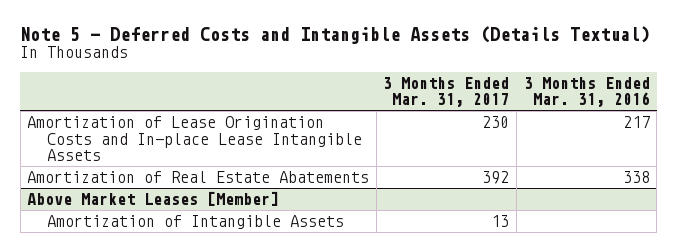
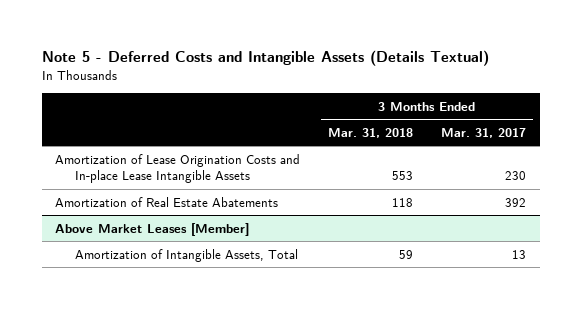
- | 3 Months Ended Mar. 31, 2017 | 3 Months Ended Mar. 31, 2016
+ | 3 Months Ended Mar. 31, 2018 | 3 Months Ended Mar. 31, 2017
@ Above Market Leases [Member]
- Amortization of Intangible Assets | 13 |
+ Amortization of Intangible Assets, Total | 59 | 13

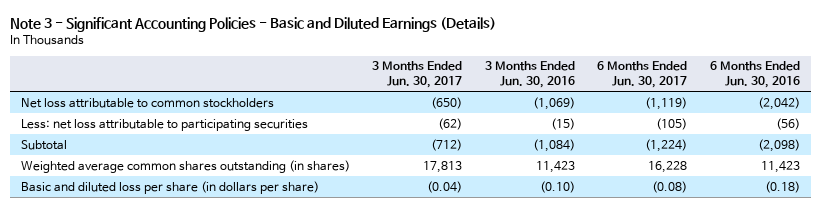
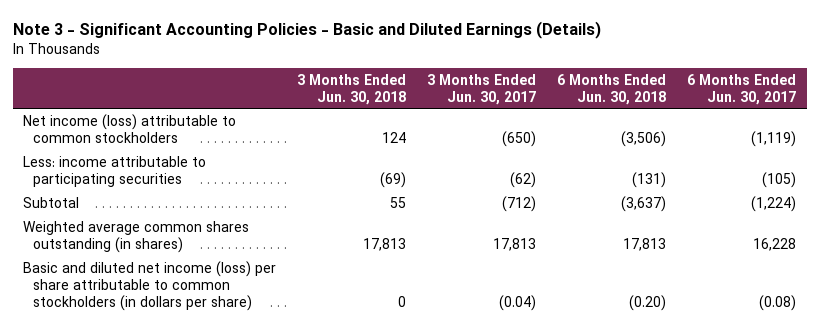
- | 3 Months Ended Jun. 30, 2017 | 3 Months Ended Jun. 30, 2016 | 6 Months Ended Jun. 30, 2017 | 6 Months Ended Jun. 30, 2016
+ | 3 Months Ended Jun. 30, 2018 | 3 Months Ended Jun. 30, 2017 | 6 Months Ended Jun. 30, 2018 | 6 Months Ended Jun. 30, 2017
- Net loss attributable to common stockholders | (650) | (1,069) | (1,119) | (2,042)
- Less: net loss attributable to participating securities | (62) | (15) | (105) | (56)
+ Net income (loss) attributable to common stockholders | 124 | (650) | (3,506) | (1,119)
+ Less: income attributable to participating securities | (69) | (62) | (131) | (105)
- Basic and diluted loss per share (in dollars per share) | (0.04) | (0.10) | (0.08) | (0.18)
+ Basic and diluted net income (loss) per share attributable to common stockholders (in dollars per share) | 0 | (0.04) | (0.20) | (0.08)

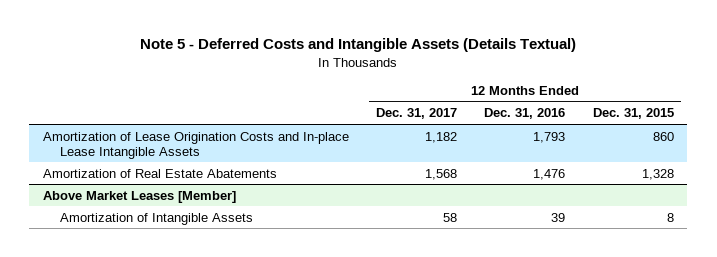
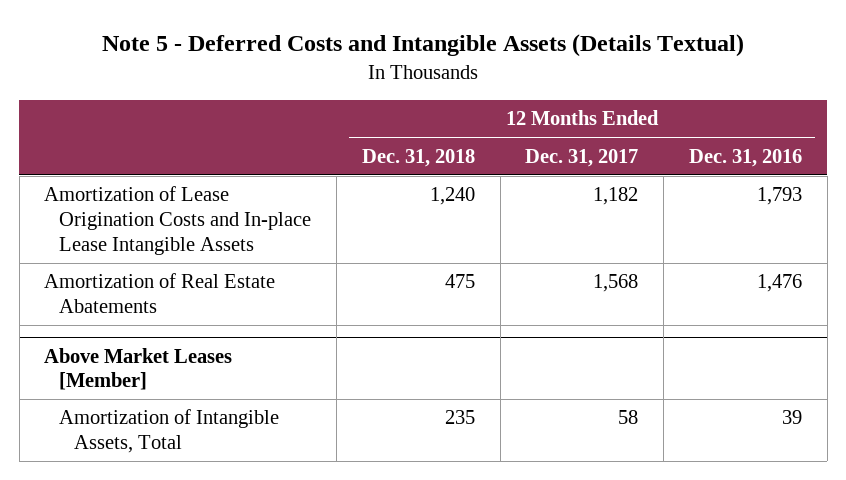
- | 12 Months Ended Dec. 31, 2017 | 12 Months Ended Dec. 31, 2016 | 12 Months Ended Dec. 31, 2015
+ | 12 Months Ended Dec. 31, 2018 | 12 Months Ended Dec. 31, 2017 | 12 Months Ended Dec. 31, 2016
@ Above Market Leases [Member]
- Amortization of Intangible Assets | 58 | 39 | 8
+ Amortization of Intangible Assets, Total | 235 | 58 | 39

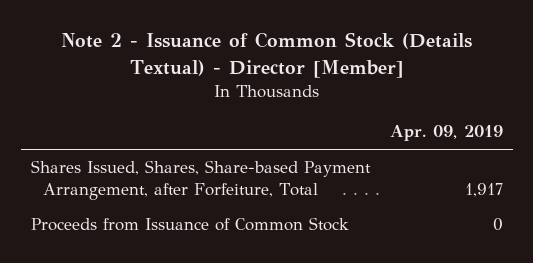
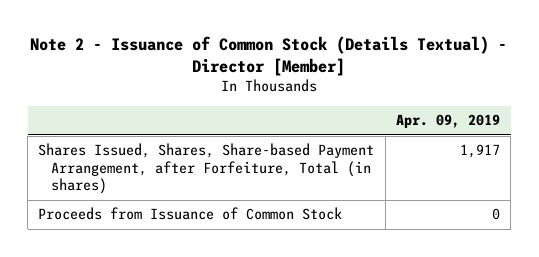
- Shares Issued, Shares, Share-based Payment Arrangement, after Forfeiture, Total | 1,917
+ Shares Issued, Shares, Share-based Payment Arrangement, after Forfeiture, Total (in shares) | 1,917

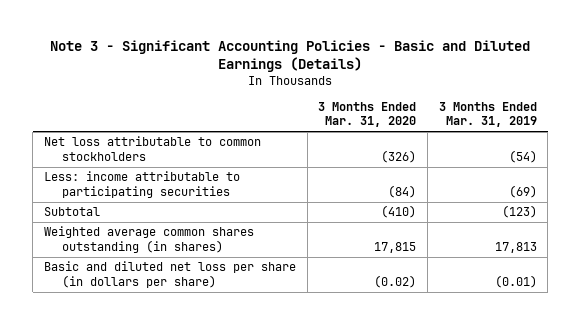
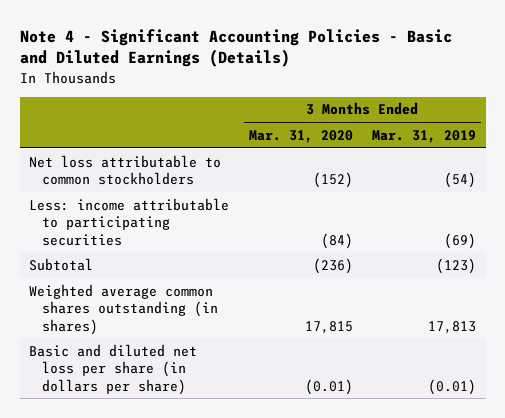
- Note 3 - Significant Accounting Policies - Basic and Diluted Earnings (Details)
+ Note 4 - Significant Accounting Policies - Basic and Diluted Earnings (Details)
- Net loss attributable to common stockholders | (326) | (54)
+ Net loss attributable to common stockholders | (152) | (54)
- Subtotal | (410) | (123)
+ Subtotal | (236) | (123)
- Basic and diluted net loss per share (in dollars per share) | (0.02) | (0.01)
+ Basic and diluted net loss per share (in dollars per share) | (0.01) | (0.01)

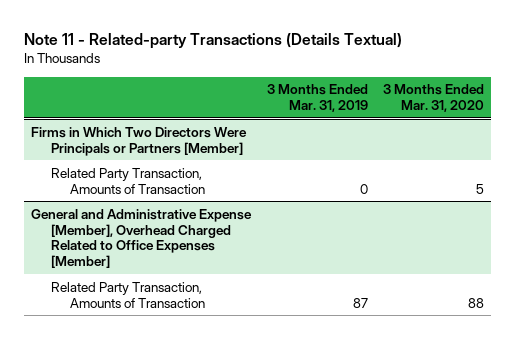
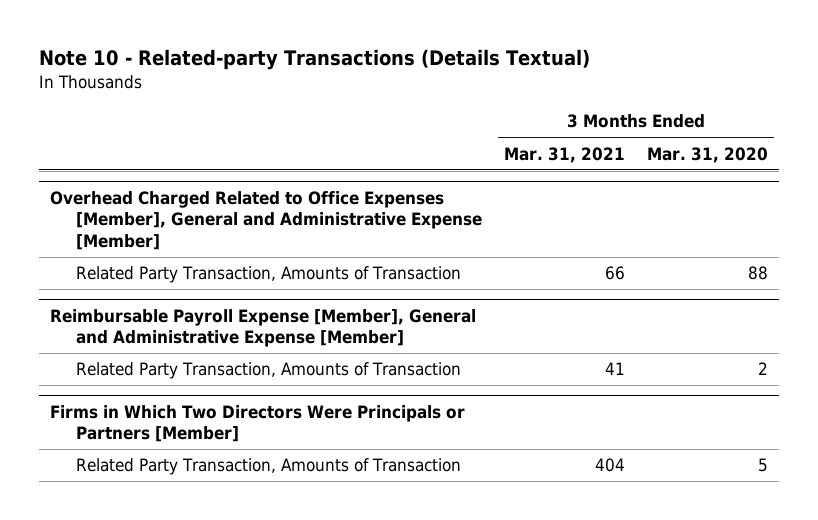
- Note 11 - Related-party Transactions (Details Textual)
+ Note 10 - Related-party Transactions (Details Textual)
- | 3 Months Ended Mar. 31, 2019 | 3 Months Ended Mar. 31, 2020
+ | 3 Months Ended Mar. 31, 2021 | 3 Months Ended Mar. 31, 2020
+ Overhead Charged Related to Office Expenses [Member], General and Administrative Expense [Member]
+ Related Party Transaction, Amounts of Transaction | 66 | 88
+ Reimbursable Payroll Expense [Member], General and Administrative Expense [Member]
+ Related Party Transaction, Amounts of Transaction | 41 | 2
- General and Administrative Expense [Member], Overhead Charged Related to Office Expenses [Member]
- Related Party Transaction, Amounts of Transaction | 87 | 88

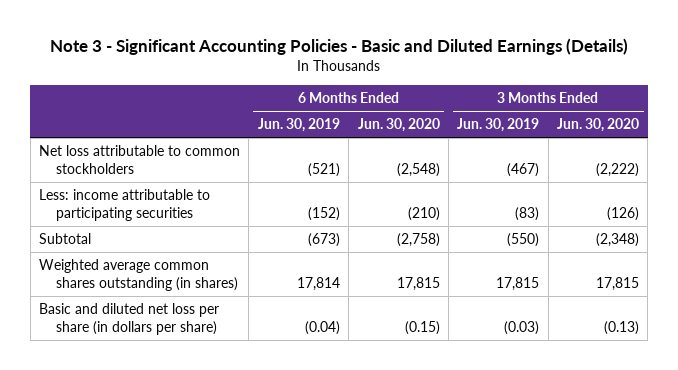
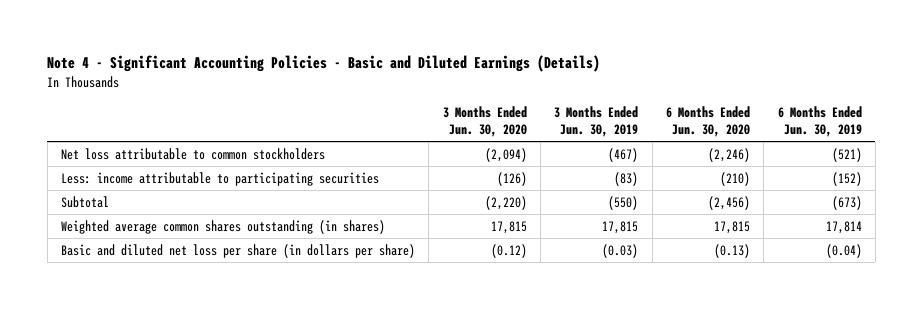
- Note 3 - Significant Accounting Policies - Basic and Diluted Earnings (Details)
+ Note 4 - Significant Accounting Policies - Basic and Diluted Earnings (Details)
- | 6 Months Ended Jun. 30, 2019 | 6 Months Ended Jun. 30, 2020 | 3 Months Ended Jun. 30, 2019 | 3 Months Ended Jun. 30, 2020
+ | 3 Months Ended Jun. 30, 2020 | 3 Months Ended Jun. 30, 2019 | 6 Months Ended Jun. 30, 2020 | 6 Months Ended Jun. 30, 2019
- Net loss attributable to common stockholders | (521) | (2,548) | (467) | (2,222)
+ Net loss attributable to common stockholders | (2,094) | (467) | (2,246) | (521)
- Subtotal | (673) | (2,758) | (550) | (2,348)
+ Subtotal | (2,220) | (550) | (2,456) | (673)
- Basic and diluted net loss per share (in dollars per share) | (0.04) | (0.15) | (0.03) | (0.13)
+ Basic and diluted net loss per share (in dollars per share) | (0.12) | (0.03) | (0.13) | (0.04)

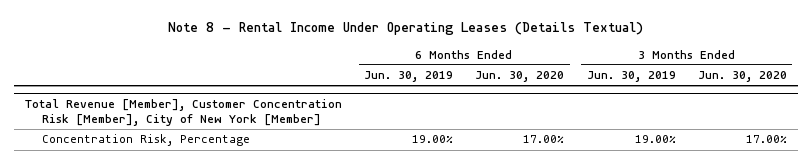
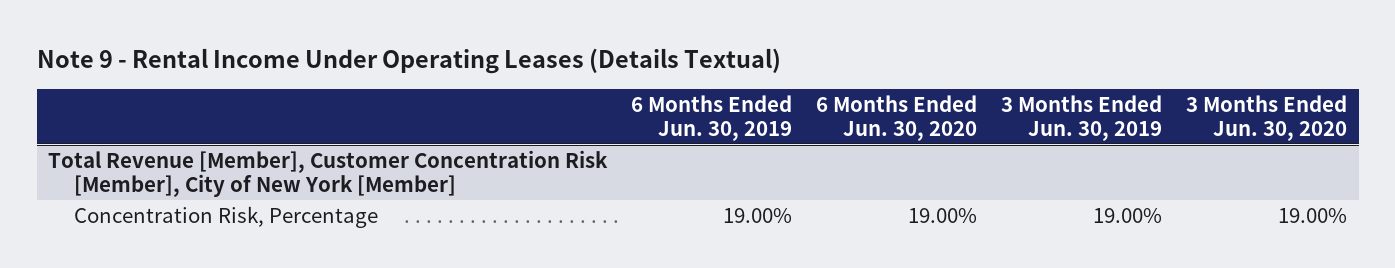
- Note 8 - Rental Income Under Operating Leases (Details Textual)
+ Note 9 - Rental Income Under Operating Leases (Details Textual)
@ Total Revenue [Member], Customer Concentration Risk [Member], City of New York [Member]
- Concentration Risk, Percentage | 19.00% | 17.00% | 19.00% | 17.00%
+ Concentration Risk, Percentage | 19.00% | 19.00% | 19.00% | 19.00%

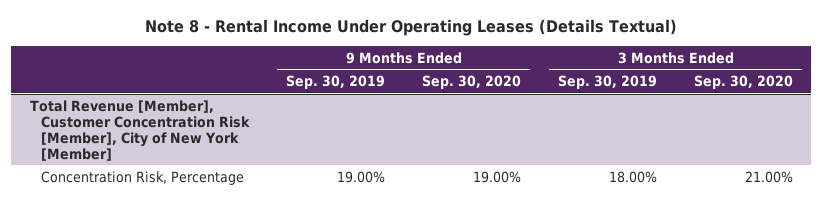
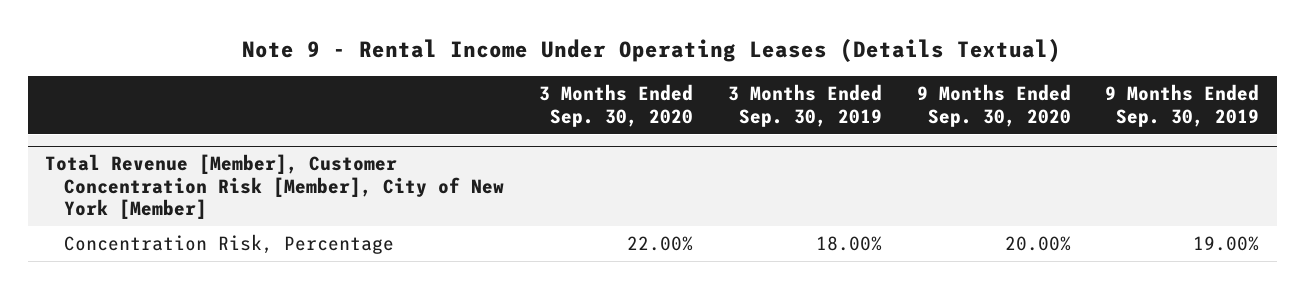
- Note 8 - Rental Income Under Operating Leases (Details Textual)
+ Note 9 - Rental Income Under Operating Leases (Details Textual)
- | 9 Months Ended Sep. 30, 2019 | 9 Months Ended Sep. 30, 2020 | 3 Months Ended Sep. 30, 2019 | 3 Months Ended Sep. 30, 2020
+ | 3 Months Ended Sep. 30, 2020 | 3 Months Ended Sep. 30, 2019 | 9 Months Ended Sep. 30, 2020 | 9 Months Ended Sep. 30, 2019
@ Total Revenue [Member], Customer Concentration Risk [Member], City of New York [Member]
- Concentration Risk, Percentage | 19.00% | 19.00% | 18.00% | 21.00%
+ Concentration Risk, Percentage | 22.00% | 18.00% | 20.00% | 19.00%

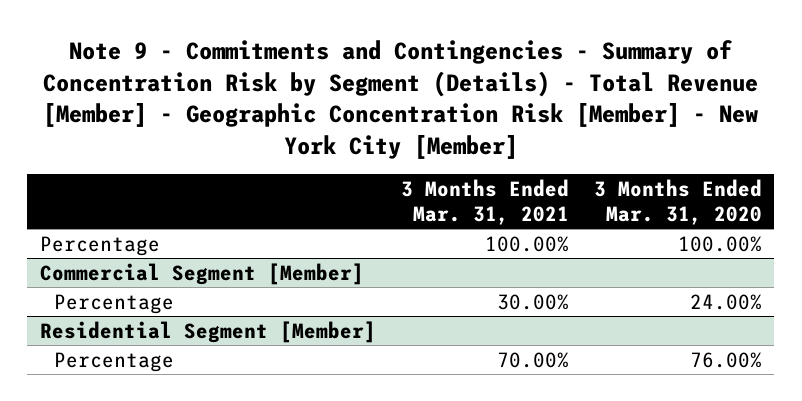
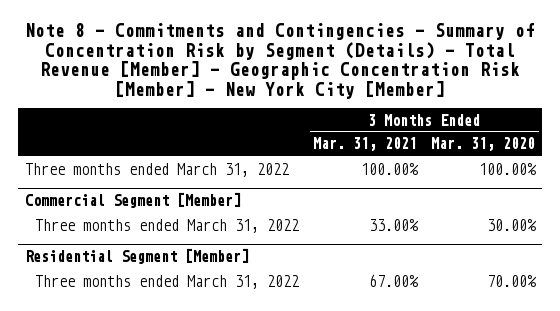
- Note 9 - Commitments and Contingencies - Summary of Concentration Risk by Segment (Details) - Total Revenue [Member] - Geographic Concentration Risk [Member] - New York City [Member]
+ Note 8 - Commitments and Contingencies - Summary of Concentration Risk by Segment (Details) - Total Revenue [Member] - Geographic Concentration Risk [Member] - New York City [Member]
- Percentage | 100.00% | 100.00%
+ Three months ended March 31, 2022 | 100.00% | 100.00%
@ Commercial Segment [Member]
- Percentage | 30.00% | 24.00%
+ Three months ended March 31, 2022 | 33.00% | 30.00%
@ Residential Segment [Member]
- Percentage | 70.00% | 76.00%
+ Three months ended March 31, 2022 | 67.00% | 70.00%

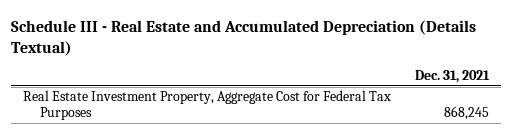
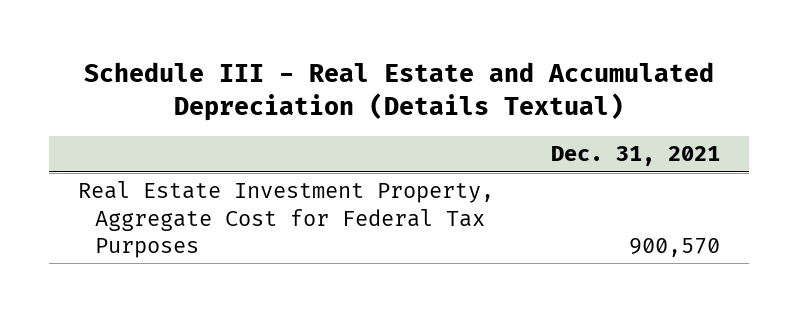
- Real Estate Investment Property, Aggregate Cost for Federal Tax Purposes | 868,245
+ Real Estate Investment Property, Aggregate Cost for Federal Tax Purposes | 900,570

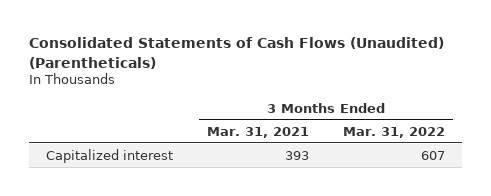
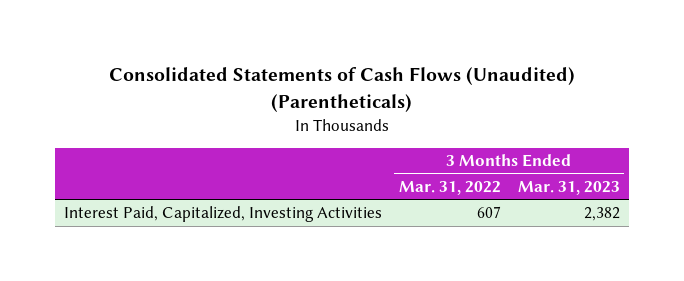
- | 3 Months Ended Mar. 31, 2021 | 3 Months Ended Mar. 31, 2022
+ | 3 Months Ended Mar. 31, 2022 | 3 Months Ended Mar. 31, 2023
- Capitalized interest | 393 | 607
+ Interest Paid, Capitalized, Investing Activities | 607 | 2,382

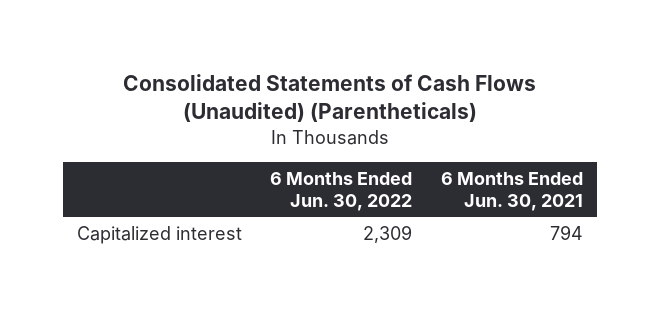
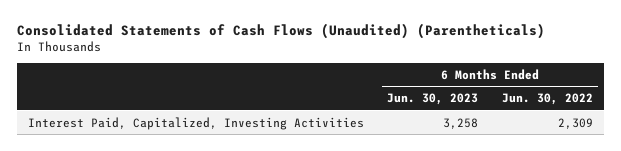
- | 6 Months Ended Jun. 30, 2022 | 6 Months Ended Jun. 30, 2021
+ | 6 Months Ended Jun. 30, 2023 | 6 Months Ended Jun. 30, 2022
- Capitalized interest | 2,309 | 794
+ Interest Paid, Capitalized, Investing Activities | 3,258 | 2,309

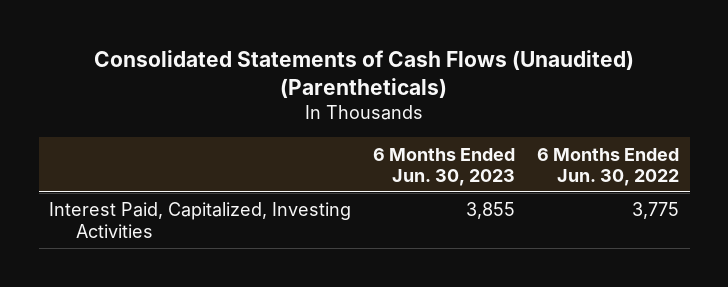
- Interest Paid, Capitalized, Investing Activities | 3,258 | 2,309
+ Interest Paid, Capitalized, Investing Activities | 3,855 | 3,775

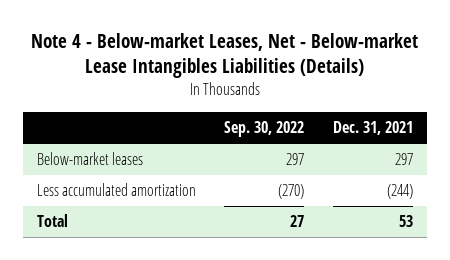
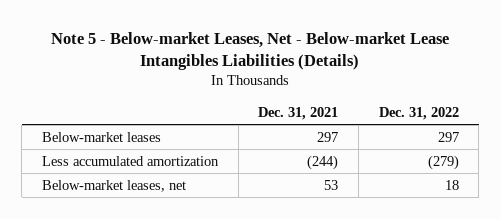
- Note 4 - Below-market Leases, Net - Below-market Lease Intangibles Liabilities (Details)
+ Note 5 - Below-market Leases, Net - Below-market Lease Intangibles Liabilities (Details)
- | Sep. 30, 2022 | Dec. 31, 2021
+ | Dec. 31, 2021 | Dec. 31, 2022
- Total | 27 | 53
+ Below-market leases, net | 53 | 18

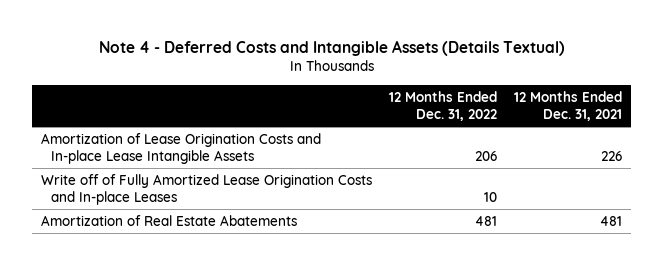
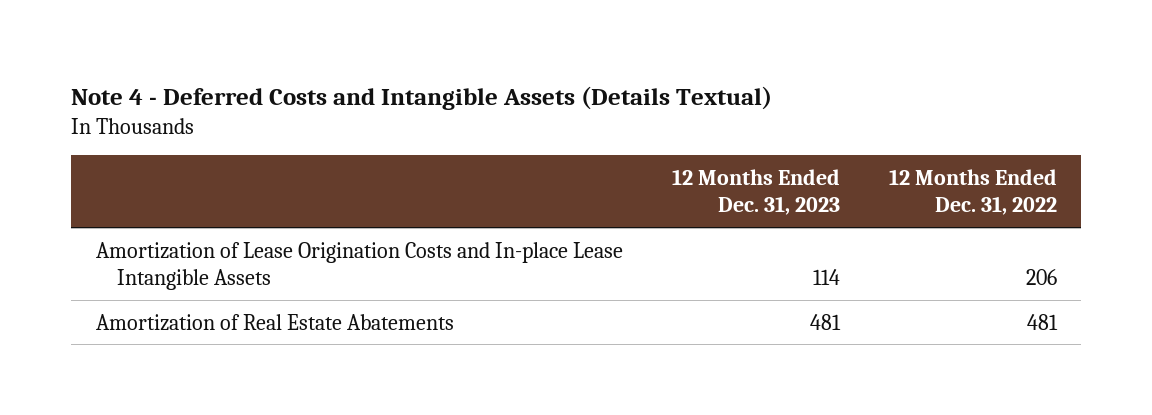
- | 12 Months Ended Dec. 31, 2022 | 12 Months Ended Dec. 31, 2021
+ | 12 Months Ended Dec. 31, 2023 | 12 Months Ended Dec. 31, 2022
- Write off of Fully Amortized Lease Origination Costs and In-place Leases | 10 |

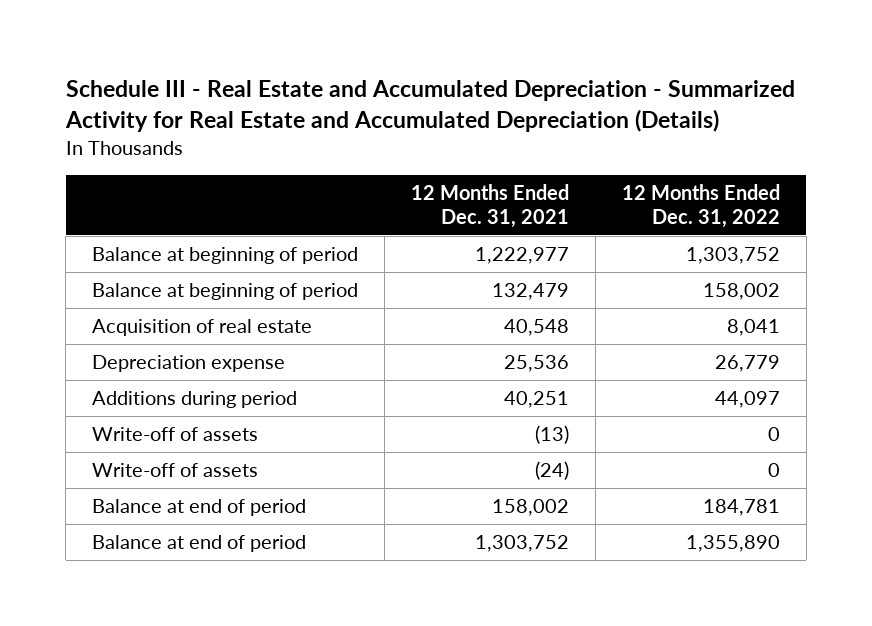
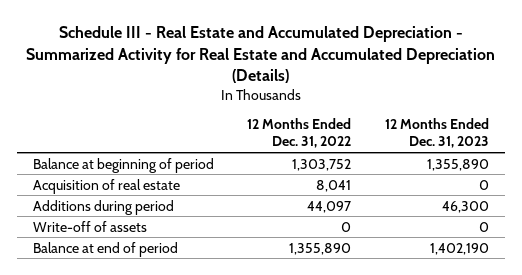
- | 12 Months Ended Dec. 31, 2021 | 12 Months Ended Dec. 31, 2022
+ | 12 Months Ended Dec. 31, 2022 | 12 Months Ended Dec. 31, 2023
- Balance at beginning of period | 132,479 | 158,002
- Depreciation expense | 25,536 | 26,779
- Write-off of assets | (24) | 0
- Balance at end of period | 158,002 | 184,781

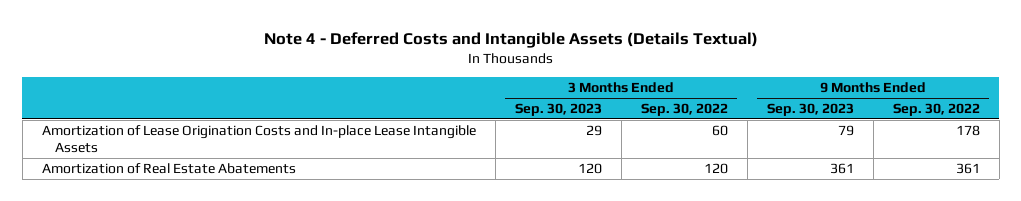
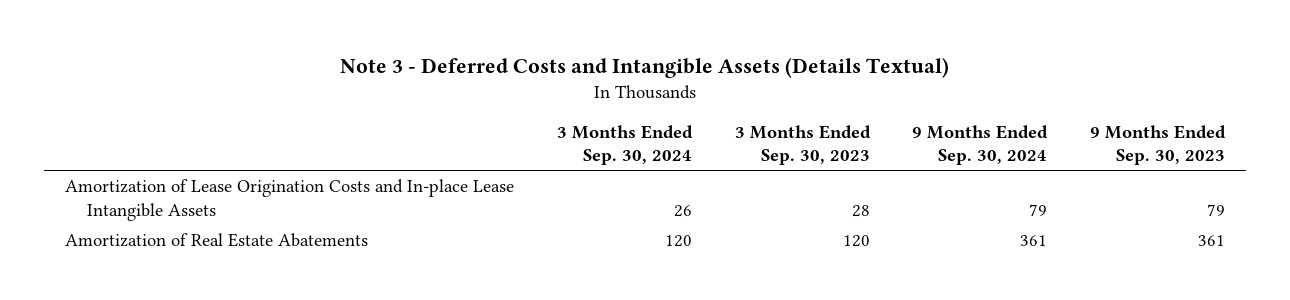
- Note 4 - Deferred Costs and Intangible Assets (Details Textual)
+ Note 3 - Deferred Costs and Intangible Assets (Details Textual)
- | 3 Months Ended Sep. 30, 2023 | 3 Months Ended Sep. 30, 2022 | 9 Months Ended Sep. 30, 2023 | 9 Months Ended Sep. 30, 2022
+ | 3 Months Ended Sep. 30, 2024 | 3 Months Ended Sep. 30, 2023 | 9 Months Ended Sep. 30, 2024 | 9 Months Ended Sep. 30, 2023
- Amortization of Lease Origination Costs and In-place Lease Intangible Assets | 29 | 60 | 79 | 178
+ Amortization of Lease Origination Costs and In-place Lease Intangible Assets | 26 | 28 | 79 | 79

